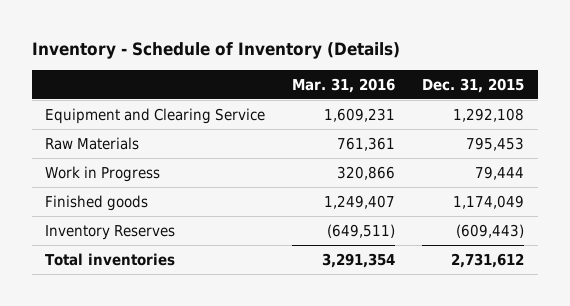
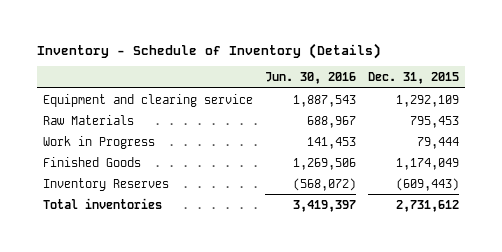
- | Mar. 31, 2016 | Dec. 31, 2015
+ | Jun. 30, 2016 | Dec. 31, 2015
- Equipment and Clearing Service | 1,609,231 | 1,292,108
+ Equipment and clearing service | 1,887,543 | 1,292,109
- Finished goods | 1,249,407 | 1,174,049
+ Finished Goods | 1,269,506 | 1,174,049

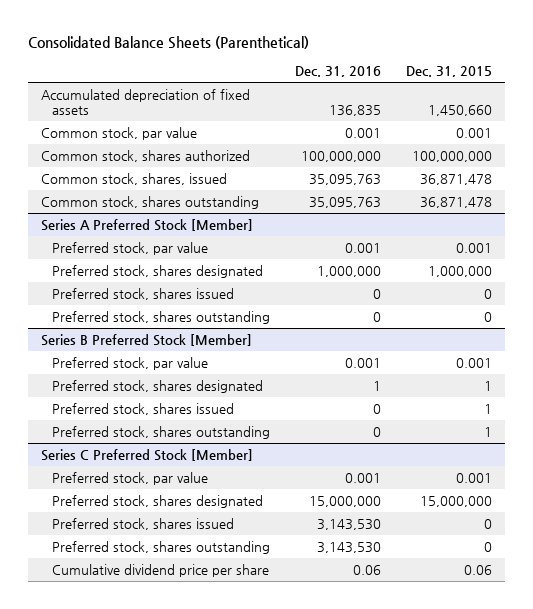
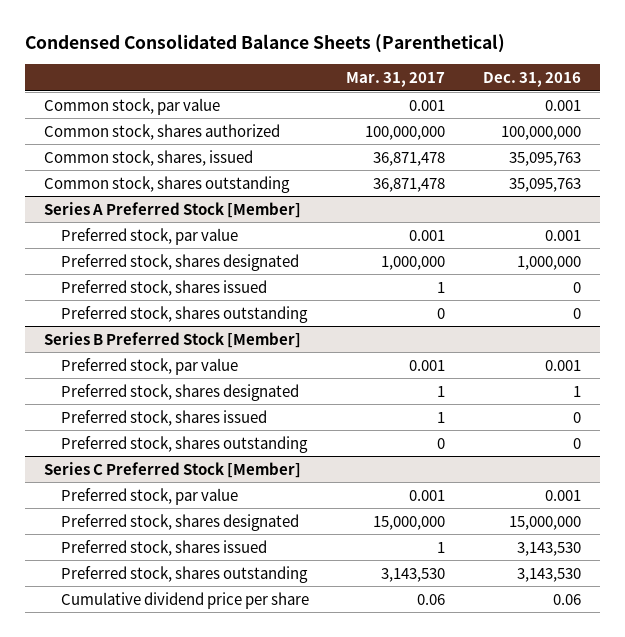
- Consolidated Balance Sheets (Parenthetical)
+ Condensed Consolidated Balance Sheets (Parenthetical)
- | Dec. 31, 2016 | Dec. 31, 2015
+ | Mar. 31, 2017 | Dec. 31, 2016
- Accumulated depreciation of fixed assets | 136,835 | 1,450,660

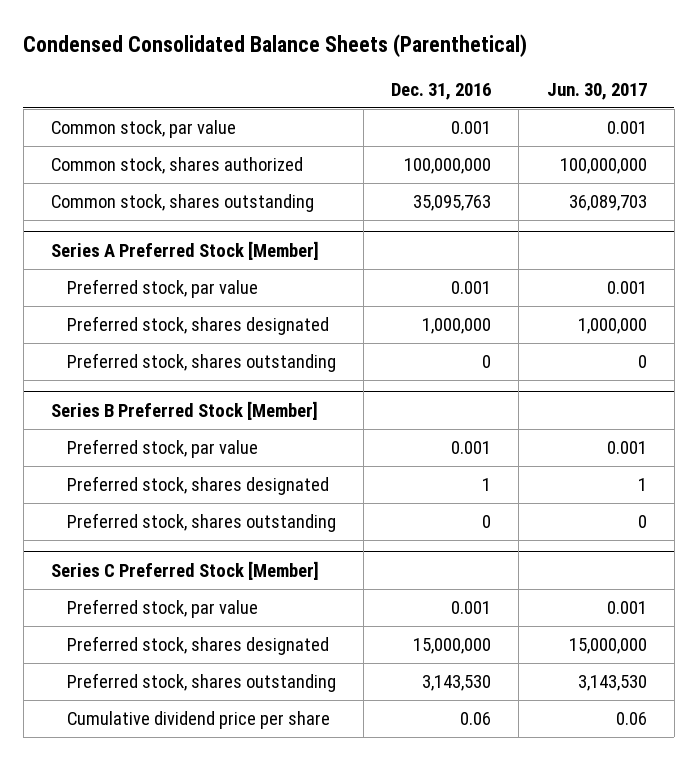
- | Mar. 31, 2017 | Dec. 31, 2016
+ | Dec. 31, 2016 | Jun. 30, 2017
- Common stock, shares, issued | 36,871,478 | 35,095,763
@ Series A Preferred Stock [Member]
- Preferred stock, shares issued | 1 | 0
@ Series B Preferred Stock [Member]
- Preferred stock, shares issued | 1 | 0
@ Series C Preferred Stock [Member]
- Preferred stock, shares issued | 1 | 3,143,530

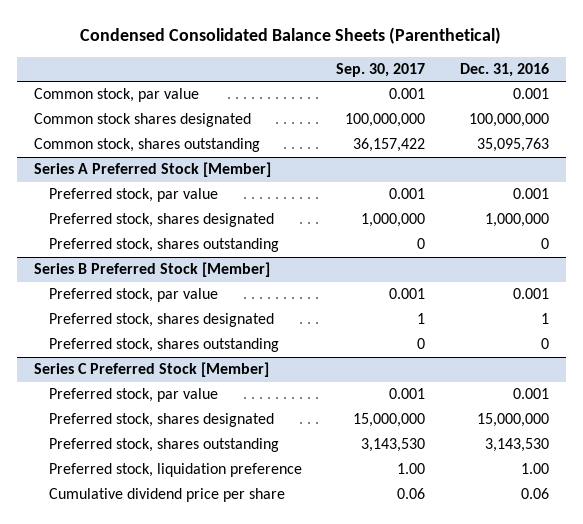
- | Dec. 31, 2016 | Jun. 30, 2017
+ | Sep. 30, 2017 | Dec. 31, 2016
- Common stock, shares authorized | 100,000,000 | 100,000,000
+ Common stock shares designated | 100,000,000 | 100,000,000
@ Series C Preferred Stock [Member]
+ Preferred stock, liquidation preference | 1.00 | 1.00

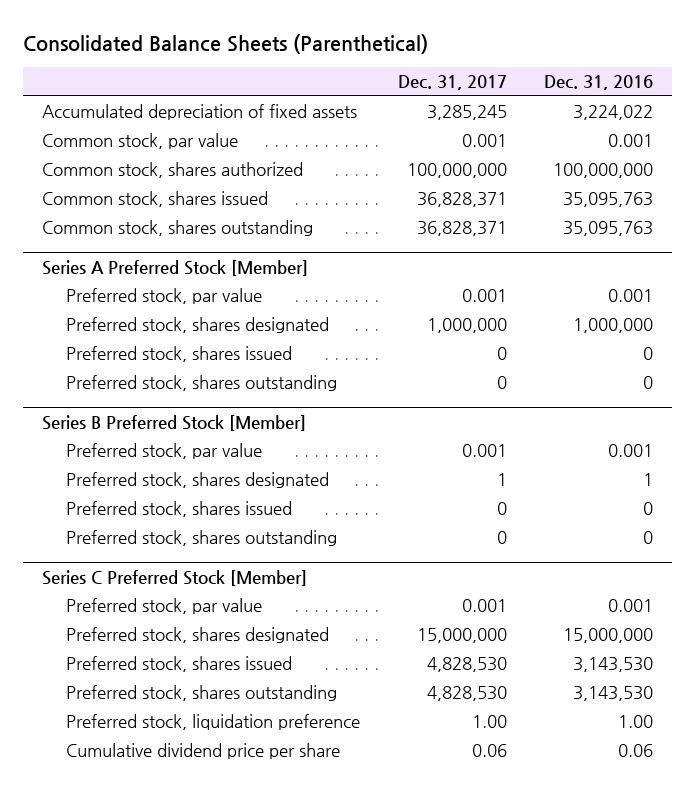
- Condensed Consolidated Balance Sheets (Parenthetical)
+ Consolidated Balance Sheets (Parenthetical)
- | Sep. 30, 2017 | Dec. 31, 2016
+ | Dec. 31, 2017 | Dec. 31, 2016
+ Accumulated depreciation of fixed assets | 3,285,245 | 3,224,022
- Common stock shares designated | 100,000,000 | 100,000,000
+ Common stock, shares authorized | 100,000,000 | 100,000,000
+ Common stock, shares issued | 36,828,371 | 35,095,763
@ Series A Preferred Stock [Member]
+ Preferred stock, shares issued | 0 | 0
@ Series B Preferred Stock [Member]
+ Preferred stock, shares issued | 0 | 0
@ Series C Preferred Stock [Member]
+ Preferred stock, shares issued | 4,828,530 | 3,143,530

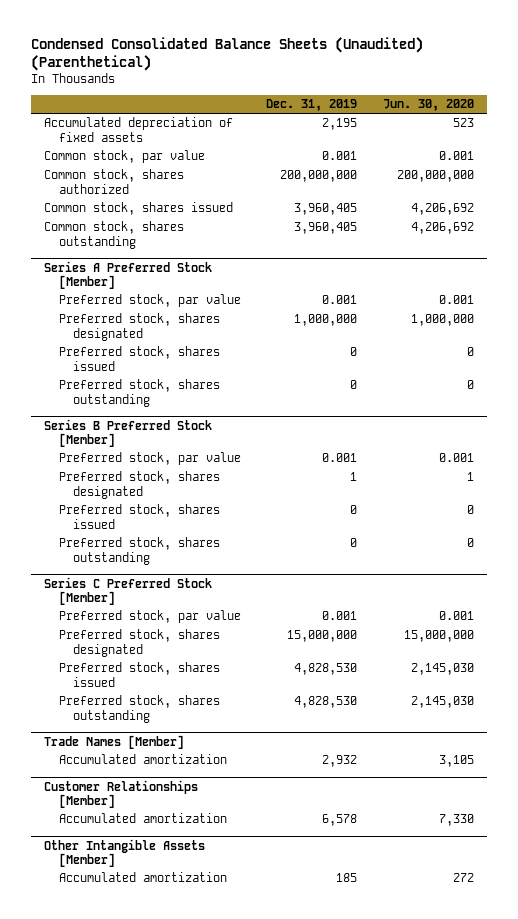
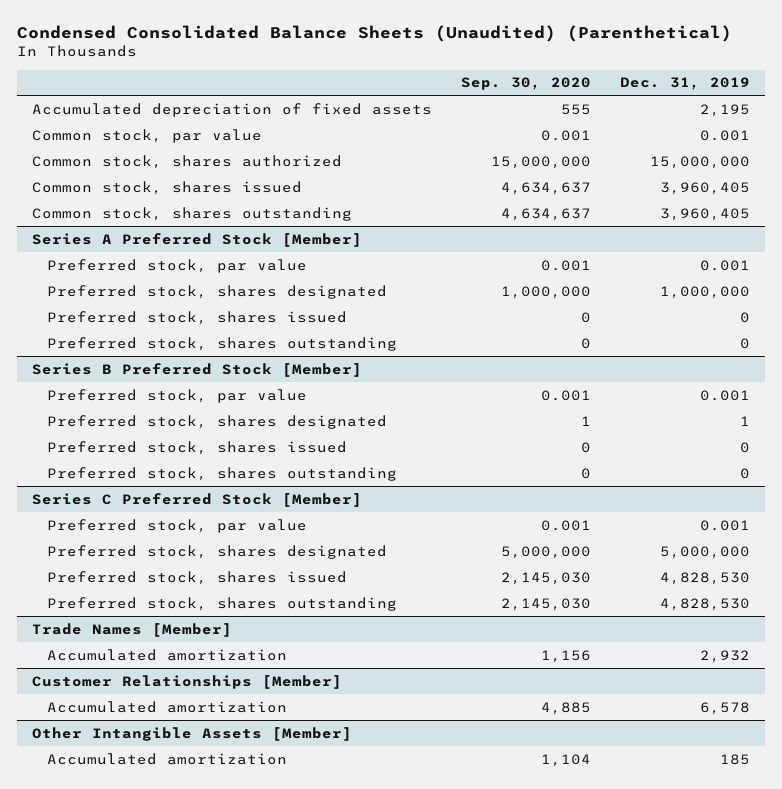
- | Dec. 31, 2019 | Jun. 30, 2020
+ | Sep. 30, 2020 | Dec. 31, 2019
- Common stock, shares authorized | 200,000,000 | 200,000,000
+ Common stock, shares authorized | 15,000,000 | 15,000,000
@ Series C Preferred Stock [Member]
- Preferred stock, shares designated | 15,000,000 | 15,000,000
+ Preferred stock, shares designated | 5,000,000 | 5,000,000

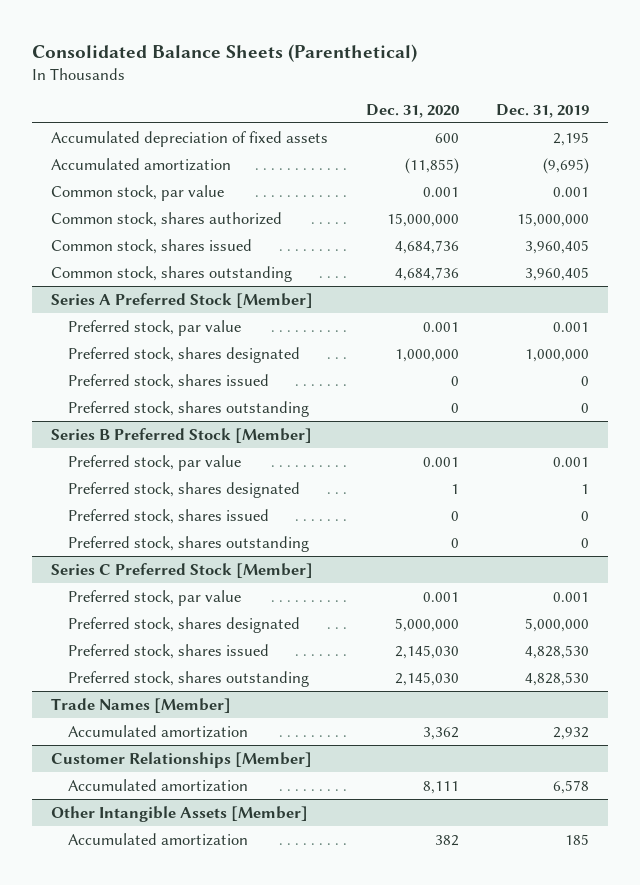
- Condensed Consolidated Balance Sheets (Unaudited) (Parenthetical)
+ Consolidated Balance Sheets (Parenthetical)
- | Sep. 30, 2020 | Dec. 31, 2019
+ | Dec. 31, 2020 | Dec. 31, 2019
+ Accumulated amortization | (11,855) | (9,695)

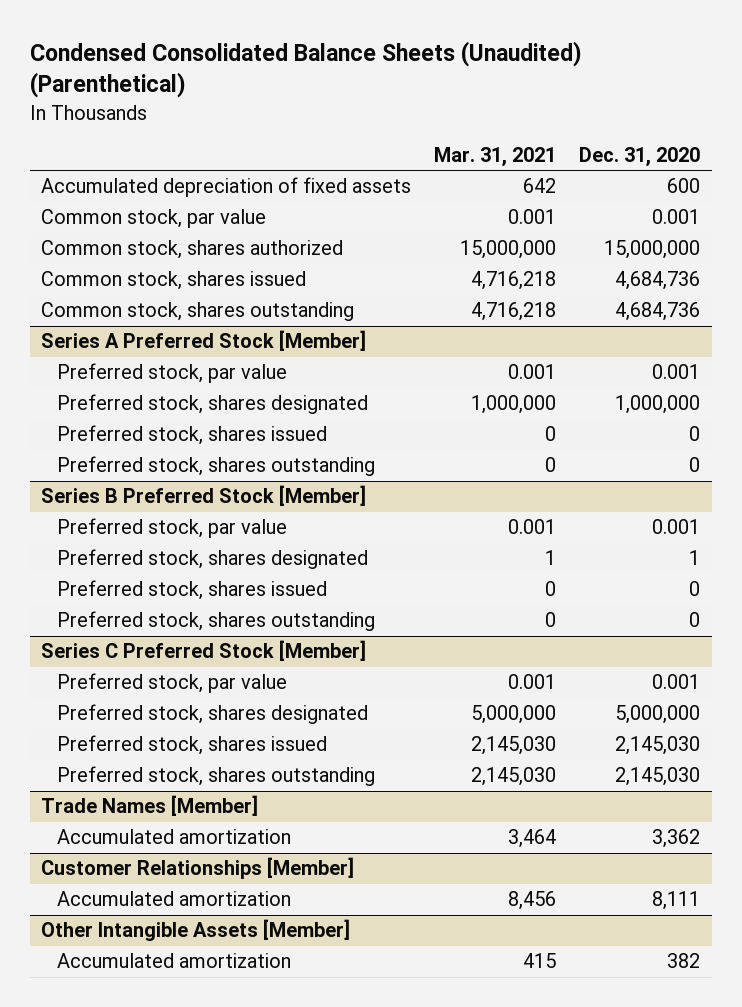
- Consolidated Balance Sheets (Parenthetical)
+ Condensed Consolidated Balance Sheets (Unaudited) (Parenthetical)
- | Dec. 31, 2020 | Dec. 31, 2019
+ | Mar. 31, 2021 | Dec. 31, 2020
- Accumulated amortization | (11,855) | (9,695)

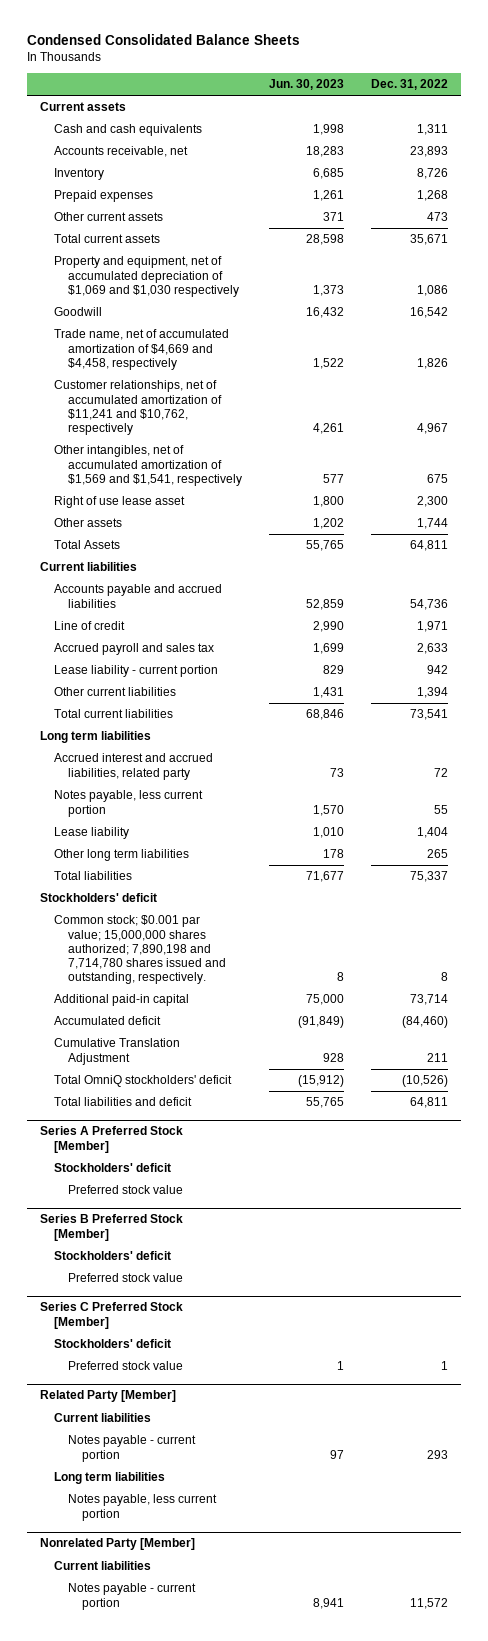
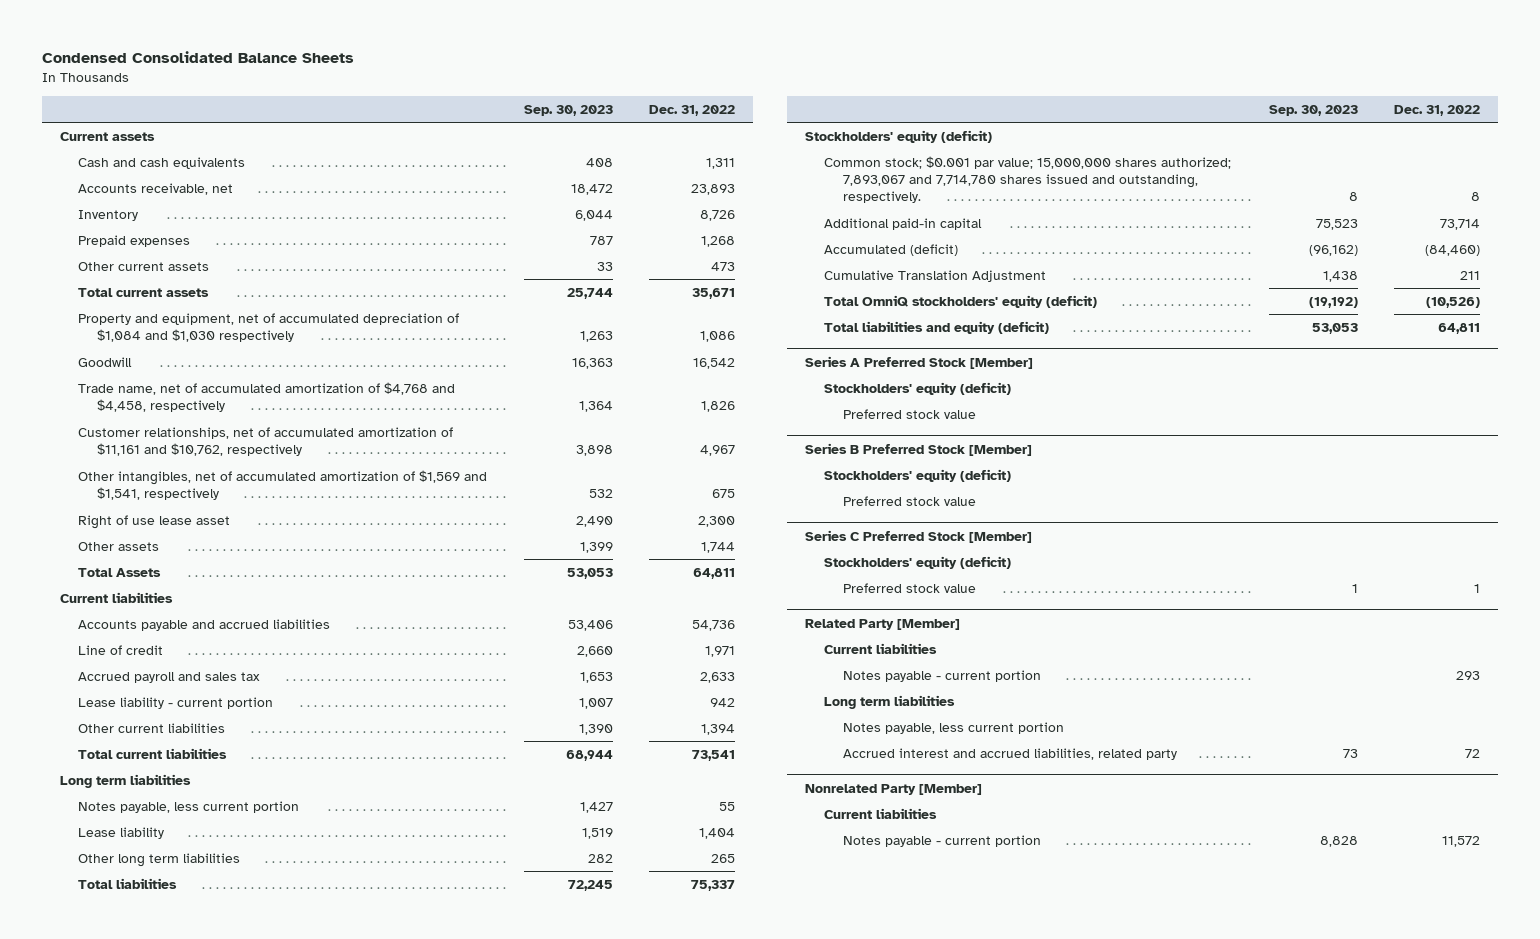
- | Jun. 30, 2023 | Dec. 31, 2022
+ | Sep. 30, 2023 | Dec. 31, 2022
- Property and equipment, net of accumulated depreciation of $1,069 and $1,030 respectively | 1,373 | 1,086
+ Property and equipment, net of accumulated depreciation of $1,084 and $1,030 respectively | 1,263 | 1,086
- Trade name, net of accumulated amortization of $4,669 and $4,458, respectively | 1,522 | 1,826
- Customer relationships, net of accumulated amortization of $11,241 and $10,762, respectively | 4,261 | 4,967
+ Trade name, net of accumulated amortization of $4,768 and $4,458, respectively | 1,364 | 1,826
+ Customer relationships, net of accumulated amortization of $11,161 and $10,762, respectively | 3,898 | 4,967
- Accrued interest and accrued liabilities, related party | 73 | 72
- Stockholders' deficit
- Common stock; $0.001 par value; 15,000,000 shares authorized; 7,890,198 and 7,714,780 shares issued and outstanding, respectively. | 8 | 8
+ Stockholders' equity (deficit)
+ Common stock; $0.001 par value; 15,000,000 shares authorized; 7,893,067 and 7,714,780 shares issued and outstanding, respectively. | 8 | 8
- Accumulated deficit | (91,849) | (84,460)
+ Accumulated (deficit) | (96,162) | (84,460)
- Total OmniQ stockholders' deficit | (15,912) | (10,526)
- Total liabilities and deficit | 55,765 | 64,811
+ Total OmniQ stockholders' equity (deficit) | (19,192) | (10,526)
+ Total liabilities and equity (deficit) | 53,053 | 64,811
@ Series A Preferred Stock [Member]
- Stockholders' deficit
+ Stockholders' equity (deficit)
@ Series B Preferred Stock [Member]
- Stockholders' deficit
+ Stockholders' equity (deficit)
@ Series C Preferred Stock [Member]
- Stockholders' deficit
+ Stockholders' equity (deficit)
@ Related Party [Member]
+ Accrued interest and accrued liabilities, related party | 73 | 72

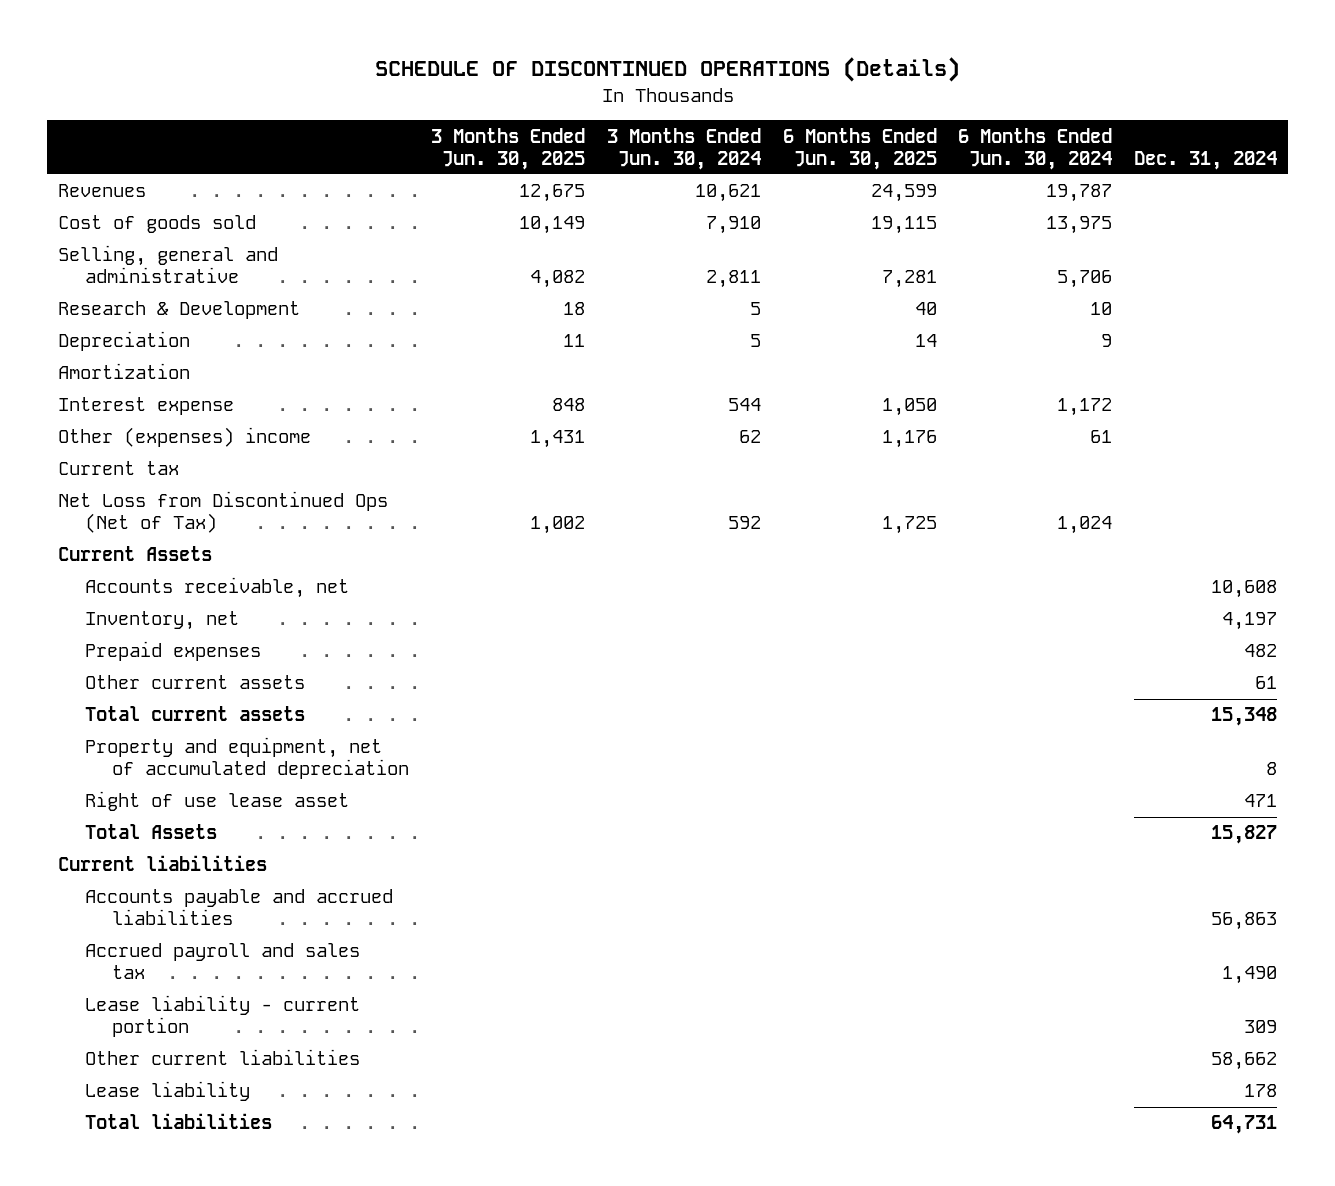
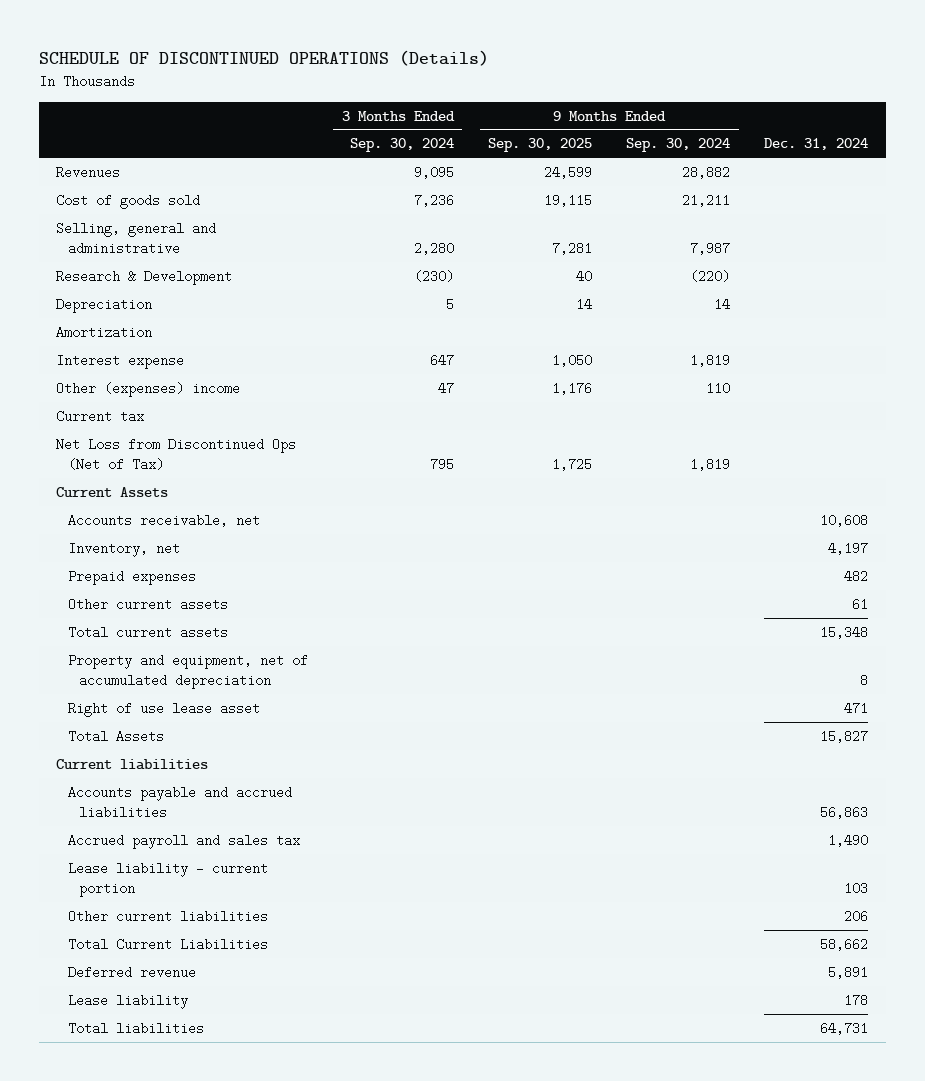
- | 3 Months Ended Jun. 30, 2025 | 3 Months Ended Jun. 30, 2024 | 6 Months Ended Jun. 30, 2025 | 6 Months Ended Jun. 30, 2024 | Dec. 31, 2024
+ | 3 Months Ended Sep. 30, 2024 | 9 Months Ended Sep. 30, 2025 | 9 Months Ended Sep. 30, 2024 | Dec. 31, 2024
- Lease liability - current portion | | | | | 309
- Other current liabilities | | | | | 58,662
+ Lease liability - current portion | | | | 103
+ Other current liabilities | | | | 206
+ Total Current Liabilities | | | | 58,662
+ Deferred revenue | | | | 5,891

